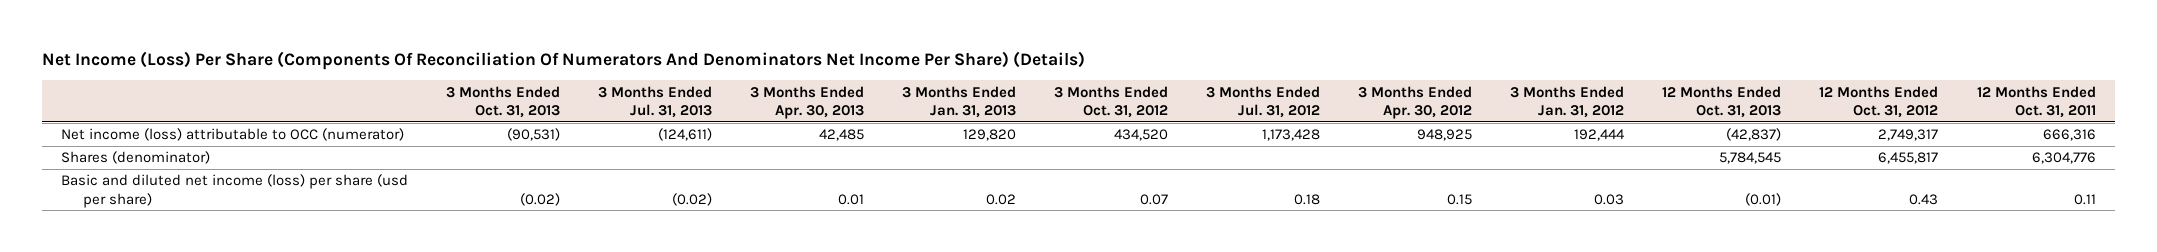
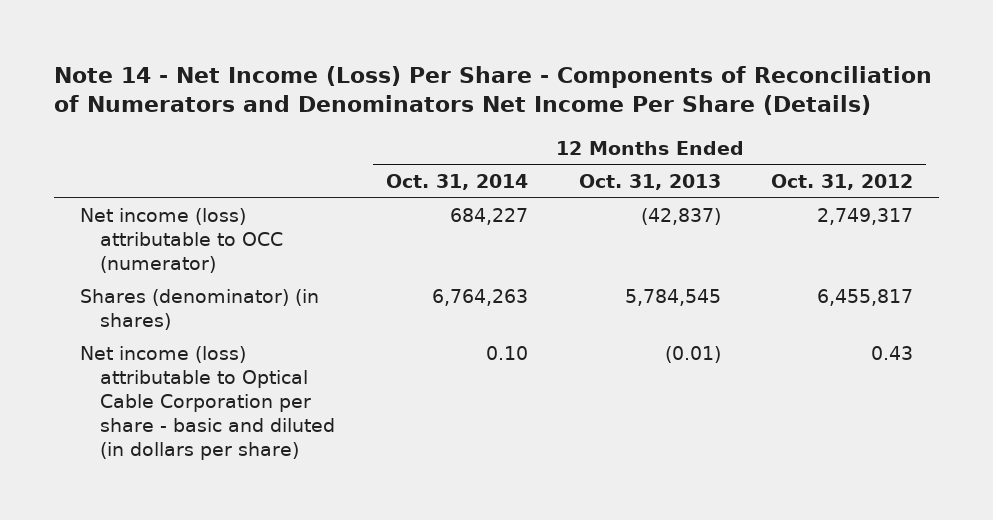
- Net Income (Loss) Per Share (Components Of Reconciliation Of Numerators And Denominators Net Income Per Share) (Details)
+ Note 14 - Net Income (Loss) Per Share - Components of Reconciliation of Numerators and Denominators Net Income Per Share (Details)
- | 3 Months Ended Oct. 31, 2013 | 3 Months Ended Jul. 31, 2013 | 3 Months Ended Apr. 30, 2013 | 3 Months Ended Jan. 31, 2013 | 3 Months Ended Oct. 31, 2012 | 3 Months Ended Jul. 31, 2012 | 3 Months Ended Apr. 30, 2012 | 3 Months Ended Jan. 31, 2012 | 12 Months Ended Oct. 31, 2013 | 12 Months Ended Oct. 31, 2012 | 12 Months Ended Oct. 31, 2011
+ | 12 Months Ended Oct. 31, 2014 | 12 Months Ended Oct. 31, 2013 | 12 Months Ended Oct. 31, 2012
- Shares (denominator) | | | | | | | | | 5,784,545 | 6,455,817 | 6,304,776
- Basic and diluted net income (loss) per share (usd per share) | (0.02) | (0.02) | 0.01 | 0.02 | 0.07 | 0.18 | 0.15 | 0.03 | (0.01) | 0.43 | 0.11
+ Shares (denominator) (in shares) | 6,764,263 | 5,784,545 | 6,455,817
+ Net income (loss) attributable to Optical Cable Corporation per share - basic and diluted (in dollars per share) | 0.10 | (0.01) | 0.43

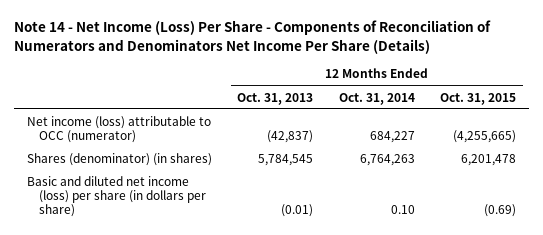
- | 12 Months Ended Oct. 31, 2014 | 12 Months Ended Oct. 31, 2013 | 12 Months Ended Oct. 31, 2012
+ | 12 Months Ended Oct. 31, 2013 | 12 Months Ended Oct. 31, 2014 | 12 Months Ended Oct. 31, 2015
- Net income (loss) attributable to Optical Cable Corporation per share - basic and diluted (in dollars per share) | 0.10 | (0.01) | 0.43
+ Basic and diluted net income (loss) per share (in dollars per share) | (0.01) | 0.10 | (0.69)

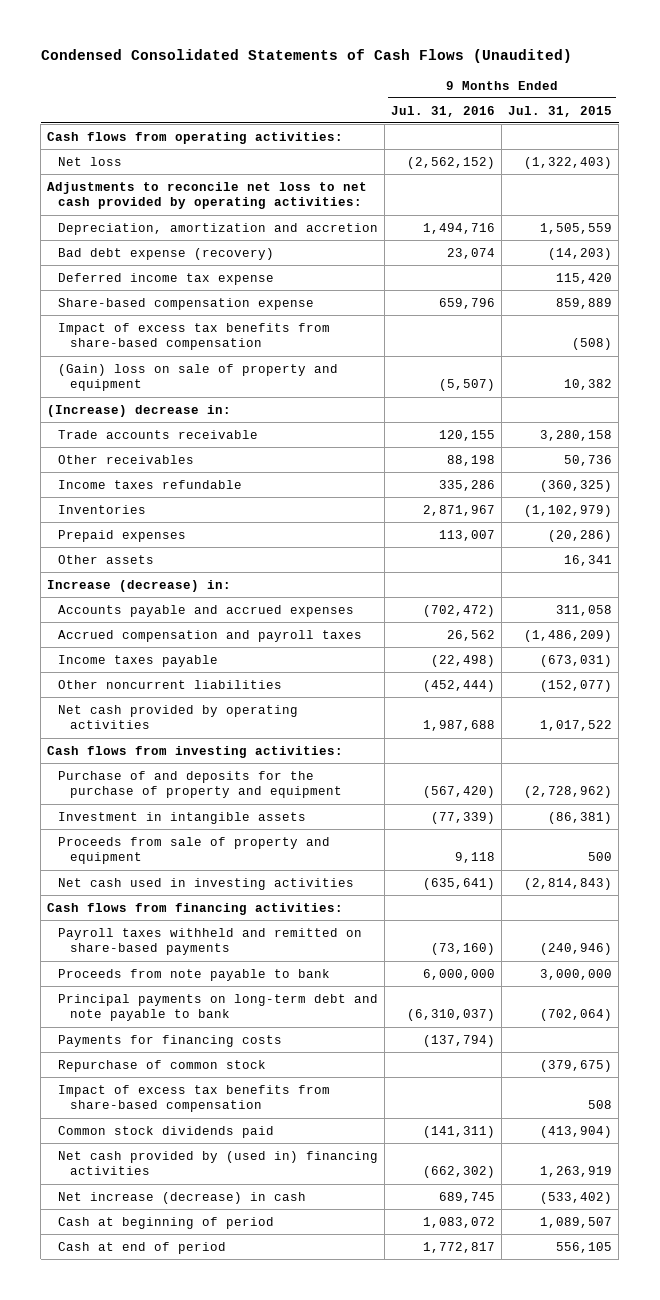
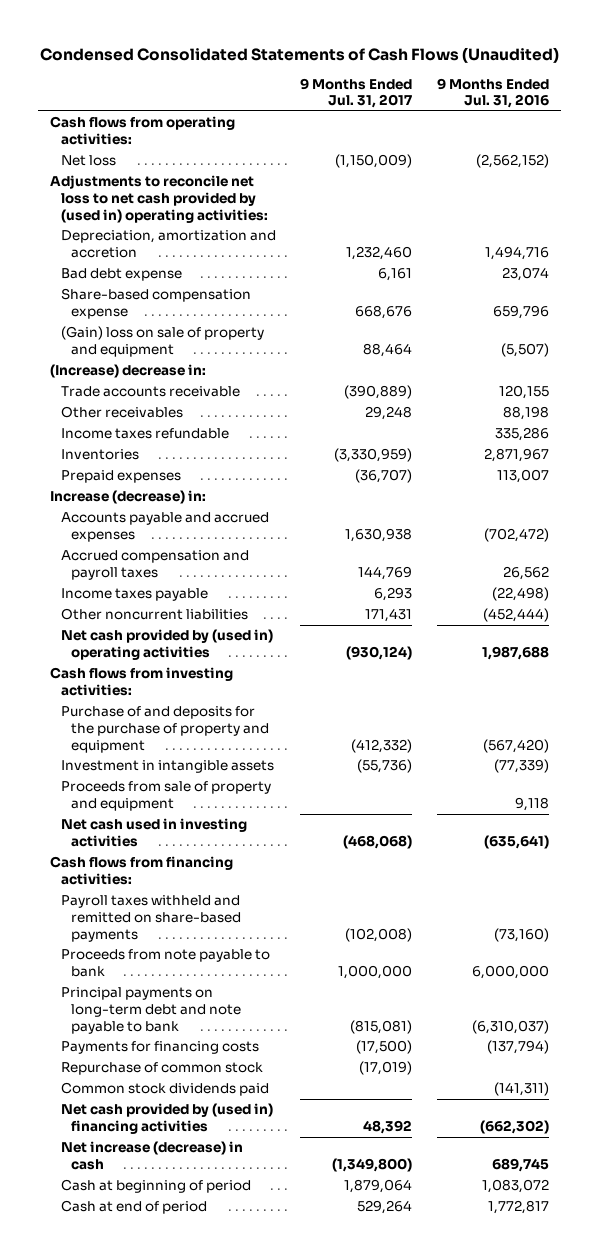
- | 9 Months Ended Jul. 31, 2016 | 9 Months Ended Jul. 31, 2015
+ | 9 Months Ended Jul. 31, 2017 | 9 Months Ended Jul. 31, 2016
- Adjustments to reconcile net loss to net cash provided by operating activities:
+ Adjustments to reconcile net loss to net cash provided by (used in) operating activities:
- Bad debt expense (recovery) | 23,074 | (14,203)
- Deferred income tax expense | | 115,420
+ Bad debt expense | 6,161 | 23,074
- Impact of excess tax benefits from share-based compensation | | (508)
- Other assets | | 16,341
- Net cash provided by operating activities | 1,987,688 | 1,017,522
+ Net cash provided by (used in) operating activities | (930,124) | 1,987,688
- Impact of excess tax benefits from share-based compensation | | 508

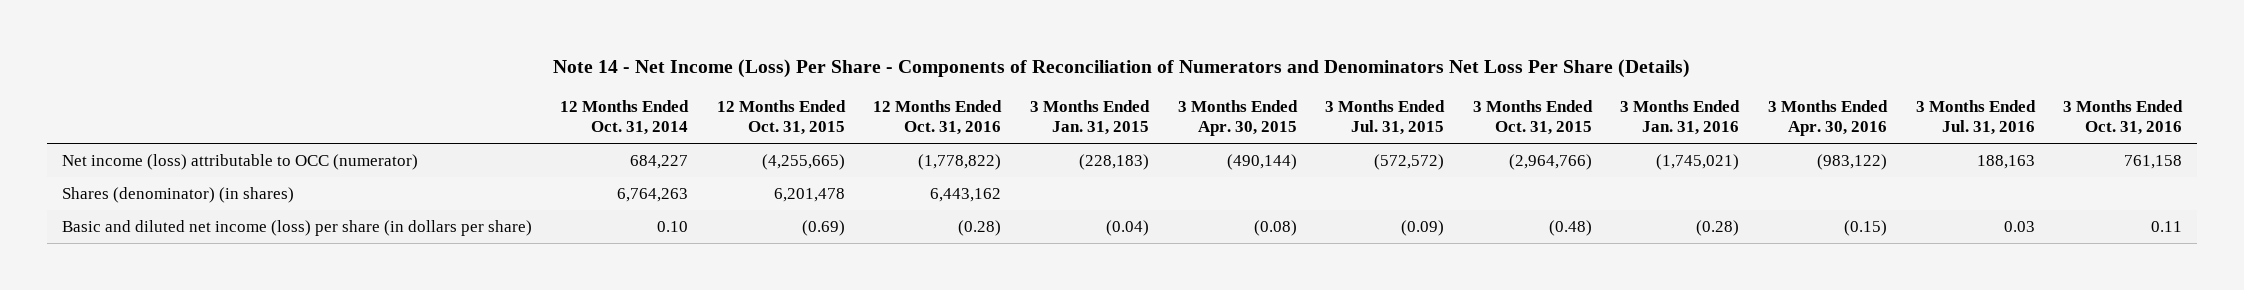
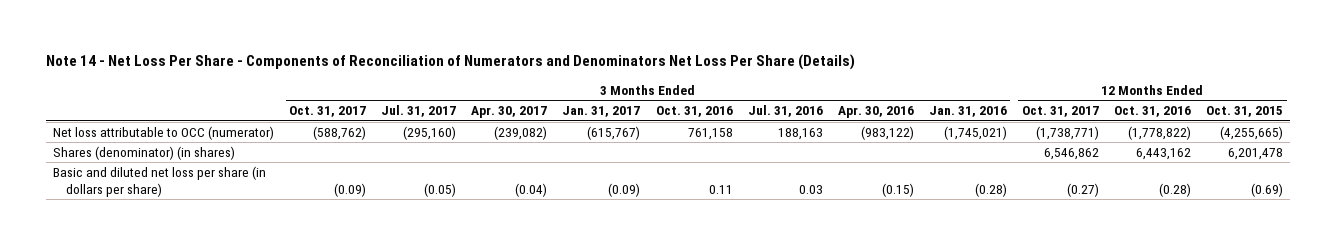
- Note 14 - Net Income (Loss) Per Share - Components of Reconciliation of Numerators and Denominators Net Loss Per Share (Details)
+ Note 14 - Net Loss Per Share - Components of Reconciliation of Numerators and Denominators Net Loss Per Share (Details)
- | 12 Months Ended Oct. 31, 2014 | 12 Months Ended Oct. 31, 2015 | 12 Months Ended Oct. 31, 2016 | 3 Months Ended Jan. 31, 2015 | 3 Months Ended Apr. 30, 2015 | 3 Months Ended Jul. 31, 2015 | 3 Months Ended Oct. 31, 2015 | 3 Months Ended Jan. 31, 2016 | 3 Months Ended Apr. 30, 2016 | 3 Months Ended Jul. 31, 2016 | 3 Months Ended Oct. 31, 2016
+ | 3 Months Ended Oct. 31, 2017 | 3 Months Ended Jul. 31, 2017 | 3 Months Ended Apr. 30, 2017 | 3 Months Ended Jan. 31, 2017 | 3 Months Ended Oct. 31, 2016 | 3 Months Ended Jul. 31, 2016 | 3 Months Ended Apr. 30, 2016 | 3 Months Ended Jan. 31, 2016 | 12 Months Ended Oct. 31, 2017 | 12 Months Ended Oct. 31, 2016 | 12 Months Ended Oct. 31, 2015
- Net income (loss) attributable to OCC (numerator) | 684,227 | (4,255,665) | (1,778,822) | (228,183) | (490,144) | (572,572) | (2,964,766) | (1,745,021) | (983,122) | 188,163 | 761,158
+ Net loss attributable to OCC (numerator) | (588,762) | (295,160) | (239,082) | (615,767) | 761,158 | 188,163 | (983,122) | (1,745,021) | (1,738,771) | (1,778,822) | (4,255,665)
- Basic and diluted net income (loss) per share (in dollars per share) | 0.10 | (0.69) | (0.28) | (0.04) | (0.08) | (0.09) | (0.48) | (0.28) | (0.15) | 0.03 | 0.11
+ Basic and diluted net loss per share (in dollars per share) | (0.09) | (0.05) | (0.04) | (0.09) | 0.11 | 0.03 | (0.15) | (0.28) | (0.27) | (0.28) | (0.69)

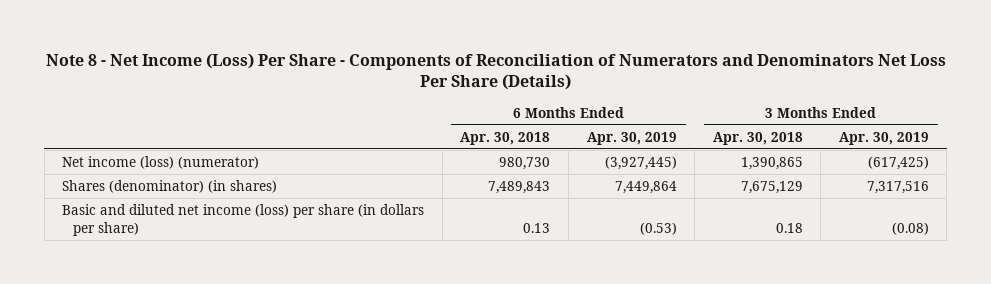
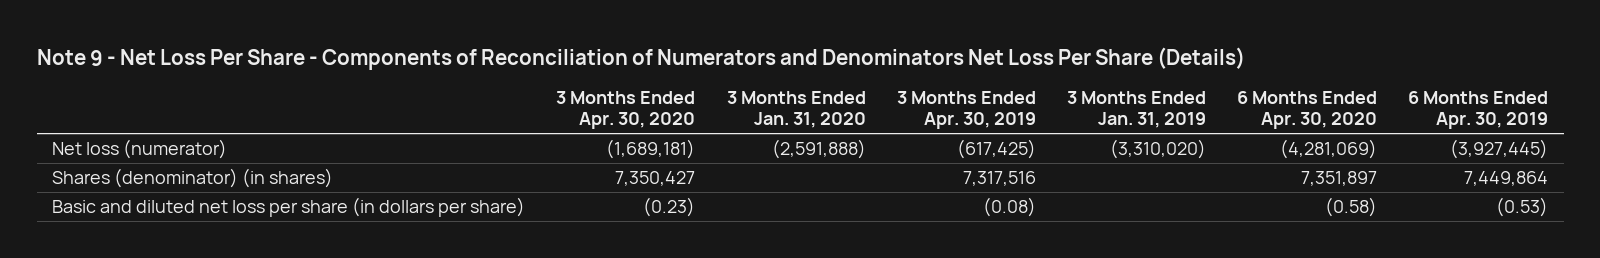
- Note 8 - Net Income (Loss) Per Share - Components of Reconciliation of Numerators and Denominators Net Loss Per Share (Details)
+ Note 9 - Net Loss Per Share - Components of Reconciliation of Numerators and Denominators Net Loss Per Share (Details)
- | 6 Months Ended Apr. 30, 2018 | 6 Months Ended Apr. 30, 2019 | 3 Months Ended Apr. 30, 2018 | 3 Months Ended Apr. 30, 2019
+ | 3 Months Ended Apr. 30, 2020 | 3 Months Ended Jan. 31, 2020 | 3 Months Ended Apr. 30, 2019 | 3 Months Ended Jan. 31, 2019 | 6 Months Ended Apr. 30, 2020 | 6 Months Ended Apr. 30, 2019
- Net income (loss) (numerator) | 980,730 | (3,927,445) | 1,390,865 | (617,425)
+ Net loss (numerator) | (1,689,181) | (2,591,888) | (617,425) | (3,310,020) | (4,281,069) | (3,927,445)
- Basic and diluted net income (loss) per share (in dollars per share) | 0.13 | (0.53) | 0.18 | (0.08)
+ Basic and diluted net loss per share (in dollars per share) | (0.23) | | (0.08) | | (0.58) | (0.53)

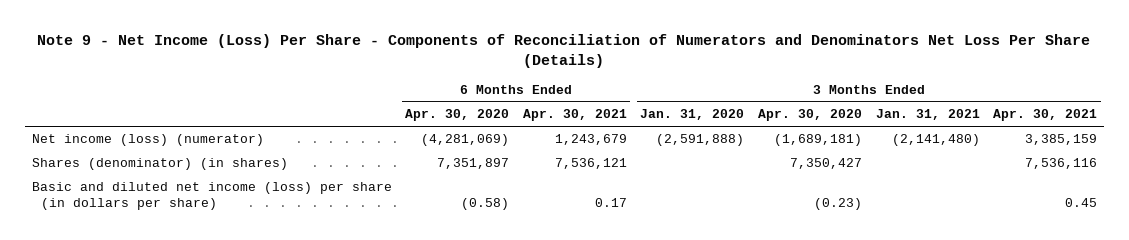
- Note 9 - Net Loss Per Share - Components of Reconciliation of Numerators and Denominators Net Loss Per Share (Details)
+ Note 9 - Net Income (Loss) Per Share - Components of Reconciliation of Numerators and Denominators Net Loss Per Share (Details)
- | 3 Months Ended Apr. 30, 2020 | 3 Months Ended Jan. 31, 2020 | 3 Months Ended Apr. 30, 2019 | 3 Months Ended Jan. 31, 2019 | 6 Months Ended Apr. 30, 2020 | 6 Months Ended Apr. 30, 2019
+ | 6 Months Ended Apr. 30, 2020 | 6 Months Ended Apr. 30, 2021 | 3 Months Ended Jan. 31, 2020 | 3 Months Ended Apr. 30, 2020 | 3 Months Ended Jan. 31, 2021 | 3 Months Ended Apr. 30, 2021
- Net loss (numerator) | (1,689,181) | (2,591,888) | (617,425) | (3,310,020) | (4,281,069) | (3,927,445)
+ Net income (loss) (numerator) | (4,281,069) | 1,243,679 | (2,591,888) | (1,689,181) | (2,141,480) | 3,385,159
- Basic and diluted net loss per share (in dollars per share) | (0.23) | | (0.08) | | (0.58) | (0.53)
+ Basic and diluted net income (loss) per share (in dollars per share) | (0.58) | 0.17 | | (0.23) | | 0.45

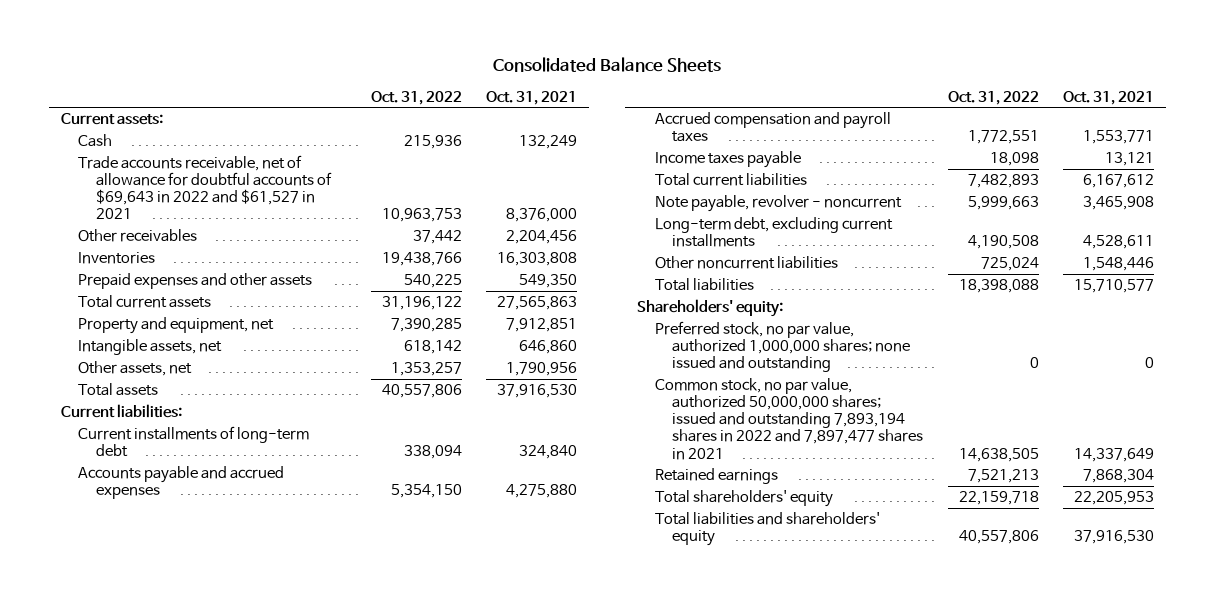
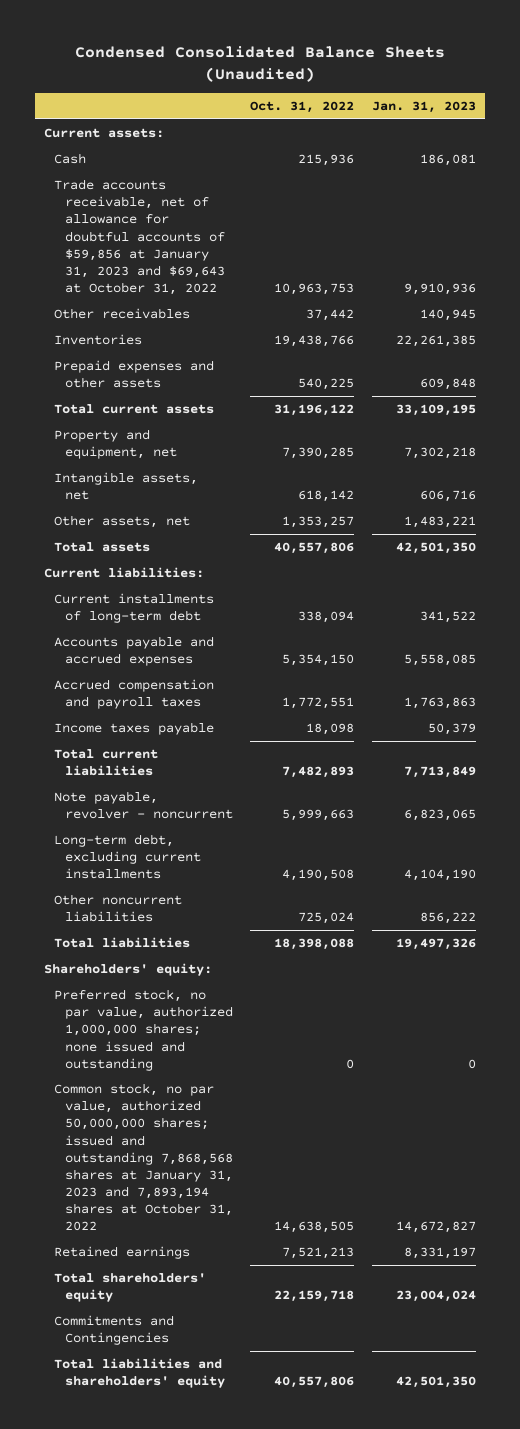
- Consolidated Balance Sheets
+ Condensed Consolidated Balance Sheets (Unaudited)
- | Oct. 31, 2022 | Oct. 31, 2021
+ | Oct. 31, 2022 | Jan. 31, 2023
- Trade accounts receivable, net of allowance for doubtful accounts of $69,643 in 2022 and $61,527 in 2021 | 10,963,753 | 8,376,000
+ Trade accounts receivable, net of allowance for doubtful accounts of $59,856 at January 31, 2023 and $69,643 at October 31, 2022 | 10,963,753 | 9,910,936
- Common stock, no par value, authorized 50,000,000 shares; issued and outstanding 7,893,194 shares in 2022 and 7,897,477 shares in 2021 | 14,638,505 | 14,337,649
+ Common stock, no par value, authorized 50,000,000 shares; issued and outstanding 7,868,568 shares at January 31, 2023 and 7,893,194 shares at October 31, 2022 | 14,638,505 | 14,672,827
+ Commitments and Contingencies

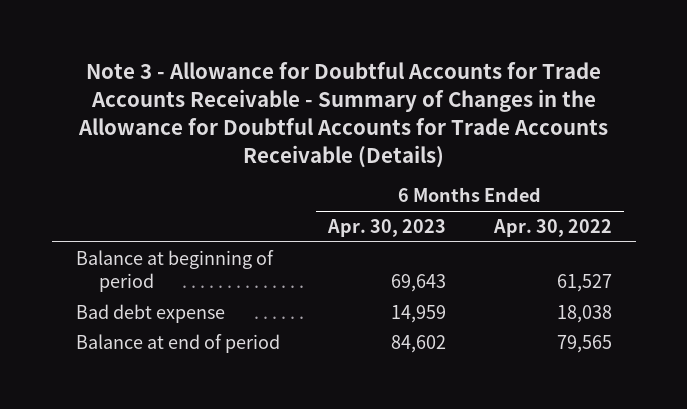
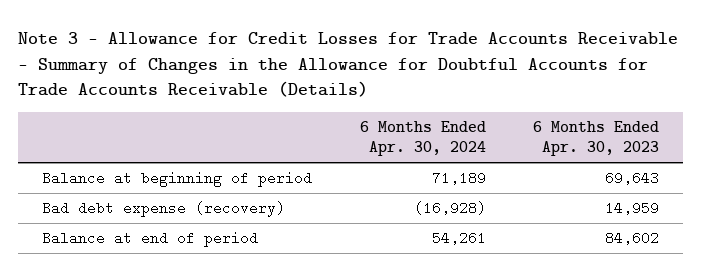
- Note 3 - Allowance for Doubtful Accounts for Trade Accounts Receivable - Summary of Changes in the Allowance for Doubtful Accounts for Trade Accounts Receivable (Details)
+ Note 3 - Allowance for Credit Losses for Trade Accounts Receivable - Summary of Changes in the Allowance for Doubtful Accounts for Trade Accounts Receivable (Details)
- | 6 Months Ended Apr. 30, 2023 | 6 Months Ended Apr. 30, 2022
+ | 6 Months Ended Apr. 30, 2024 | 6 Months Ended Apr. 30, 2023
- Bad debt expense | 14,959 | 18,038
+ Bad debt expense (recovery) | (16,928) | 14,959

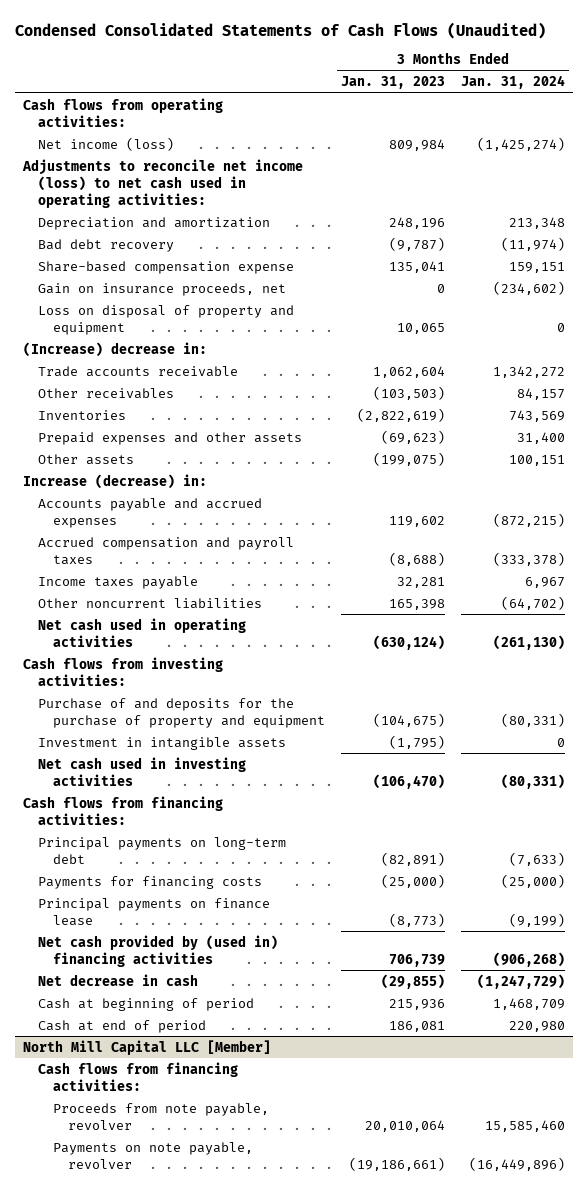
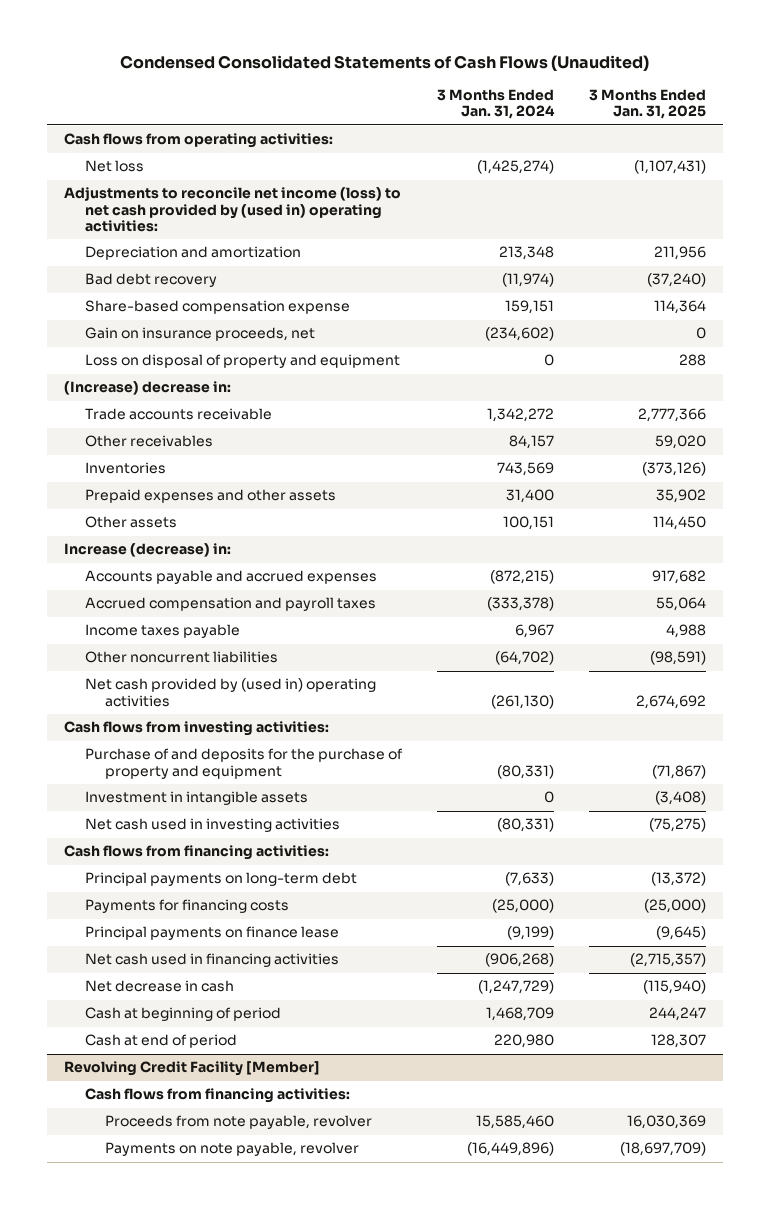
- | 3 Months Ended Jan. 31, 2023 | 3 Months Ended Jan. 31, 2024
+ | 3 Months Ended Jan. 31, 2024 | 3 Months Ended Jan. 31, 2025
- Net income (loss) | 809,984 | (1,425,274)
- Adjustments to reconcile net income (loss) to net cash used in operating activities:
+ Net loss | (1,425,274) | (1,107,431)
+ Adjustments to reconcile net income (loss) to net cash provided by (used in) operating activities:
- Net cash used in operating activities | (630,124) | (261,130)
+ Net cash provided by (used in) operating activities | (261,130) | 2,674,692
- Net cash provided by (used in) financing activities | 706,739 | (906,268)
+ Net cash used in financing activities | (906,268) | (2,715,357)
- North Mill Capital LLC [Member]
+ Revolving Credit Facility [Member]

